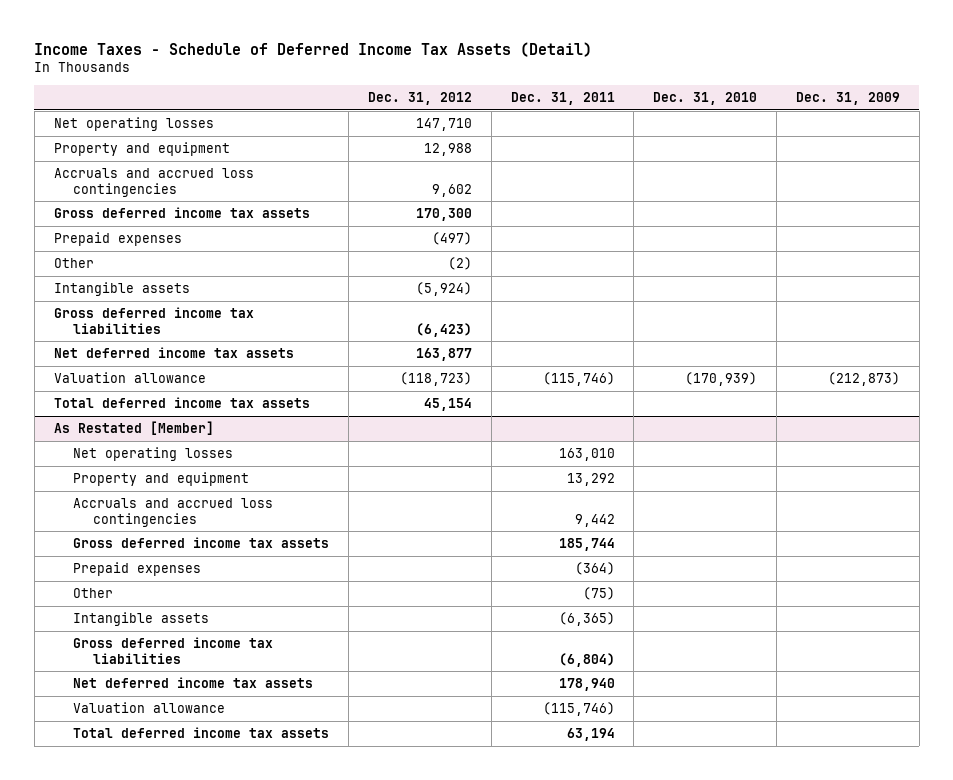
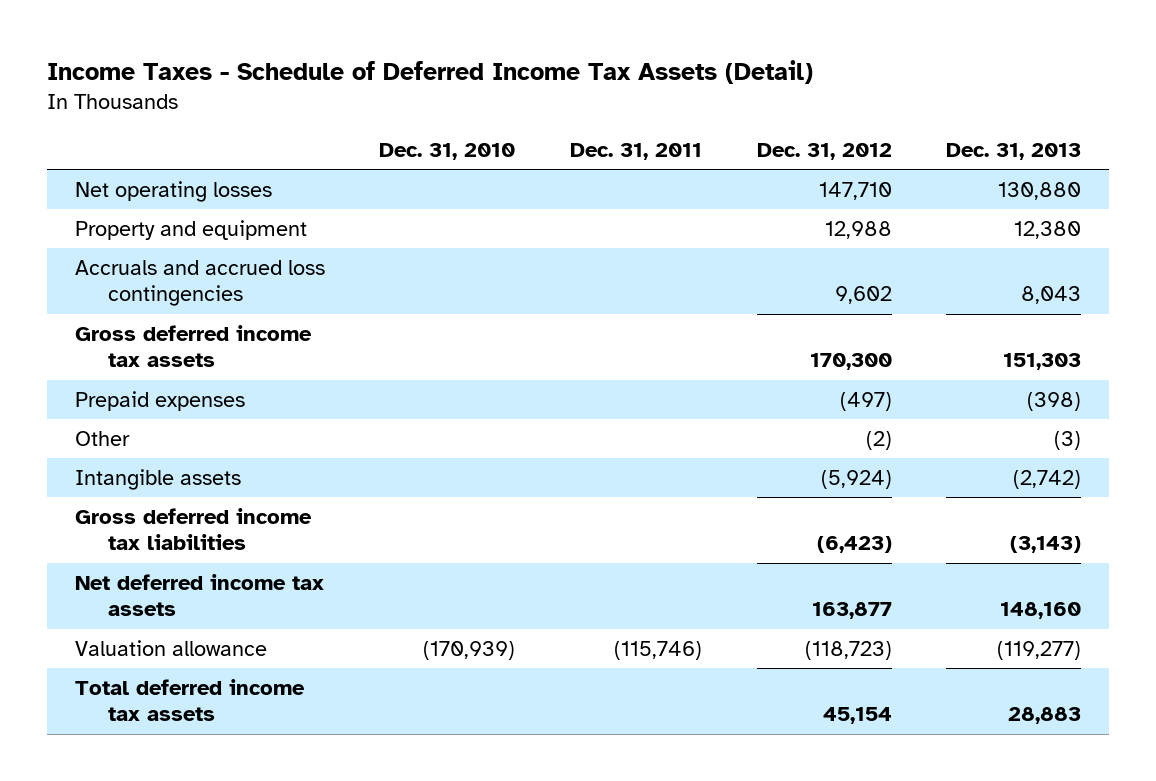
- | Dec. 31, 2012 | Dec. 31, 2011 | Dec. 31, 2010 | Dec. 31, 2009
+ | Dec. 31, 2010 | Dec. 31, 2011 | Dec. 31, 2012 | Dec. 31, 2013
- As Restated [Member]
- Net operating losses | | 163,010 | |
- Property and equipment | | 13,292 | |
- Accruals and accrued loss contingencies | | 9,442 | |
- Gross deferred income tax assets | | 185,744 | |
- Prepaid expenses | | (364) | |
- Other | | (75) | |
- Intangible assets | | (6,365) | |
- Gross deferred income tax liabilities | | (6,804) | |
- Net deferred income tax assets | | 178,940 | |
- Valuation allowance | | (115,746) | |
- Total deferred income tax assets | | 63,194 | |

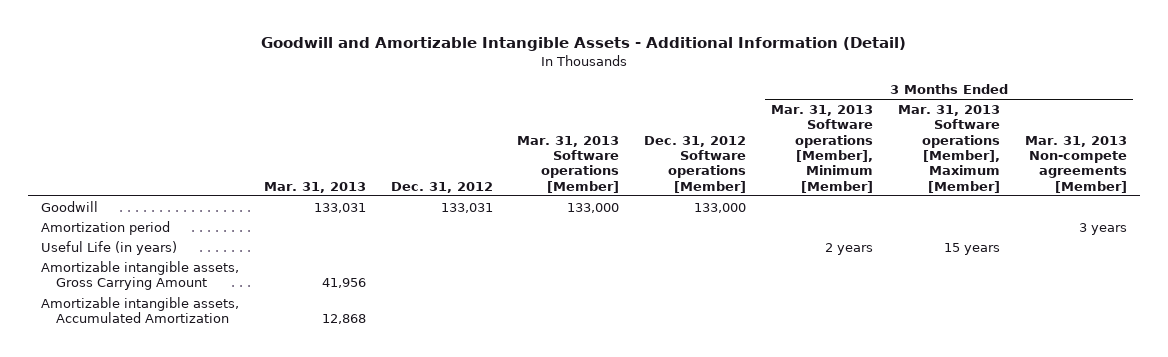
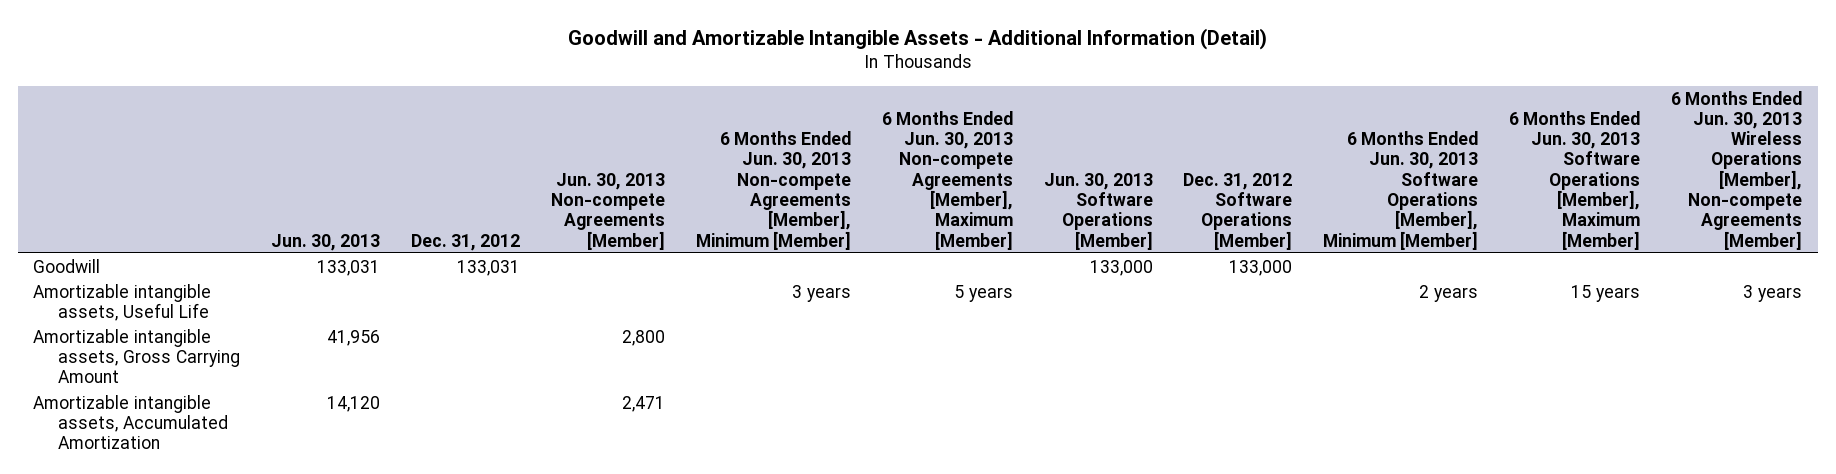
- | Mar. 31, 2013 | Dec. 31, 2012 | Mar. 31, 2013 Software operations [Member] | Dec. 31, 2012 Software operations [Member] | 3 Months Ended Mar. 31, 2013 Software operations [Member], Minimum [Member] | 3 Months Ended Mar. 31, 2013 Software operations [Member], Maximum [Member] | 3 Months Ended Mar. 31, 2013 Non-compete agreements [Member]
+ | Jun. 30, 2013 | Dec. 31, 2012 | Jun. 30, 2013 Non-compete Agreements [Member] | 6 Months Ended Jun. 30, 2013 Non-compete Agreements [Member], Minimum [Member] | 6 Months Ended Jun. 30, 2013 Non-compete Agreements [Member], Maximum [Member] | Jun. 30, 2013 Software Operations [Member] | Dec. 31, 2012 Software Operations [Member] | 6 Months Ended Jun. 30, 2013 Software Operations [Member], Minimum [Member] | 6 Months Ended Jun. 30, 2013 Software Operations [Member], Maximum [Member] | 6 Months Ended Jun. 30, 2013 Wireless Operations [Member], Non-compete Agreements [Member]
- Amortization period | | | | | | | 3 years
- Useful Life (in years) | | | | | 2 years | 15 years |
+ Amortizable intangible assets, Useful Life | | | | 3 years | 5 years | | | 2 years | 15 years | 3 years

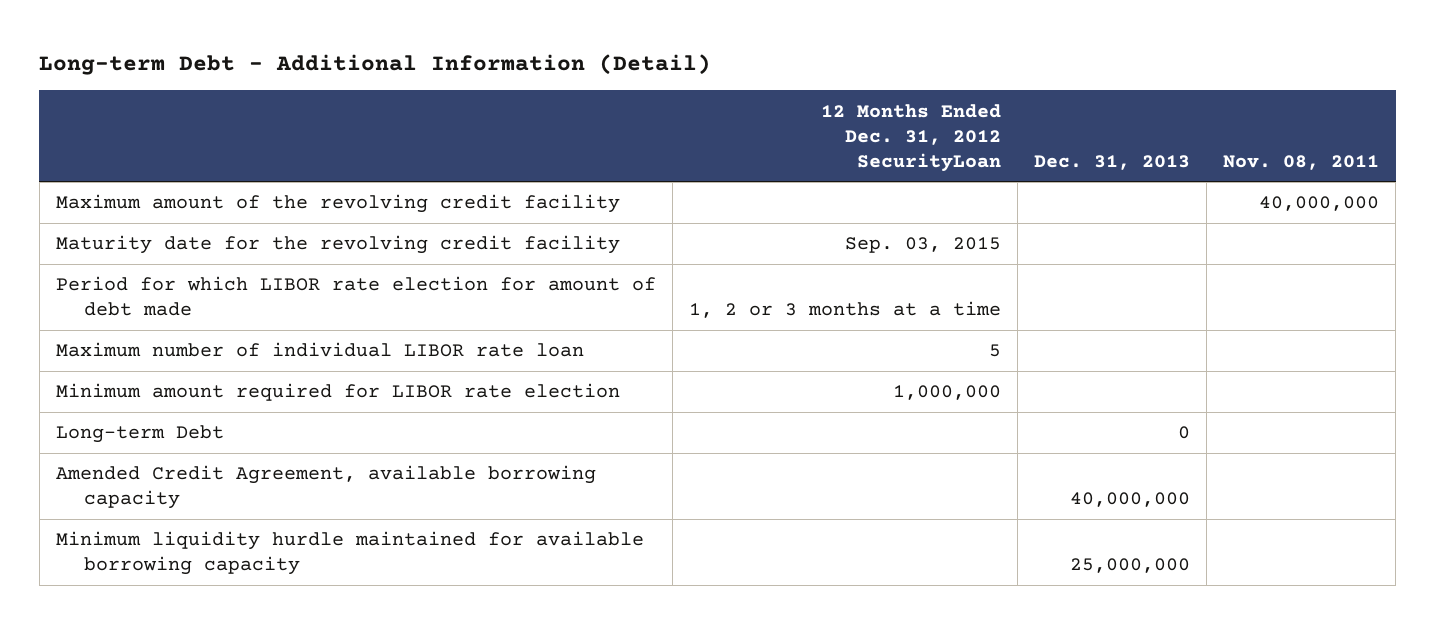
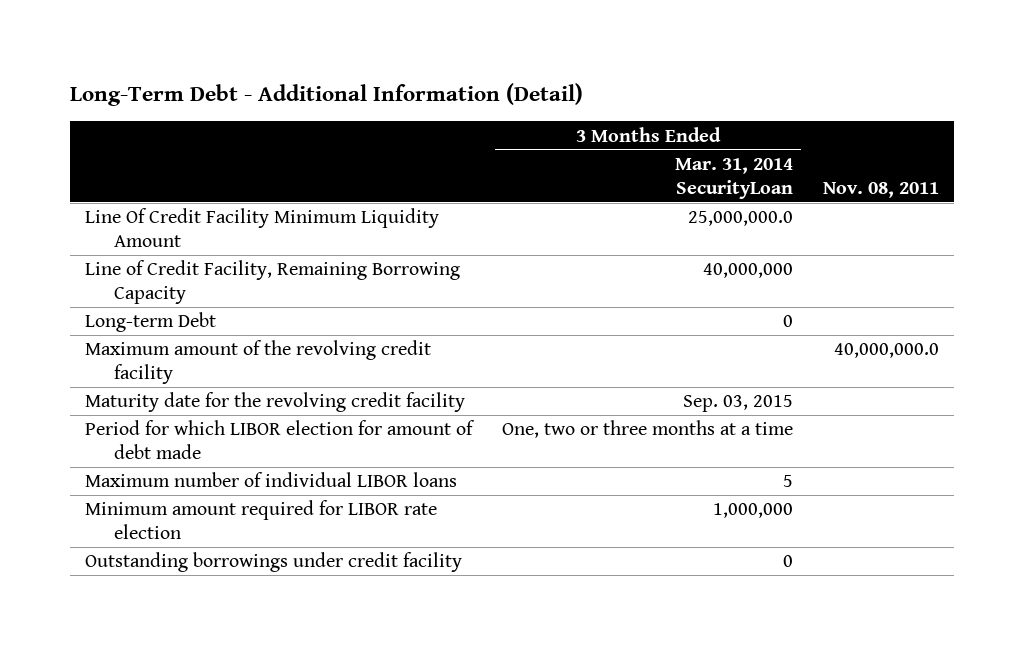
- Long-term Debt - Additional Information (Detail)
+ Long-Term Debt - Additional Information (Detail)
- | 12 Months Ended Dec. 31, 2012 SecurityLoan | Dec. 31, 2013 | Nov. 08, 2011
+ | 3 Months Ended Mar. 31, 2014 SecurityLoan | Nov. 08, 2011
- Maximum amount of the revolving credit facility | | | 40,000,000
+ Line Of Credit Facility Minimum Liquidity Amount | 25,000,000.0 |
+ Line of Credit Facility, Remaining Borrowing Capacity | 40,000,000 |
moved up: Long-term Debt | 0 |
+ Maximum amount of the revolving credit facility | | 40,000,000.0
- Period for which LIBOR rate election for amount of debt made | 1, 2 or 3 months at a time | |
- Maximum number of individual LIBOR rate loan | 5 | |
+ Period for which LIBOR election for amount of debt made | One, two or three months at a time |
+ Maximum number of individual LIBOR loans | 5 |
- Amended Credit Agreement, available borrowing capacity | | 40,000,000 |
- Minimum liquidity hurdle maintained for available borrowing capacity | | 25,000,000 |
+ Outstanding borrowings under credit facility | 0 |

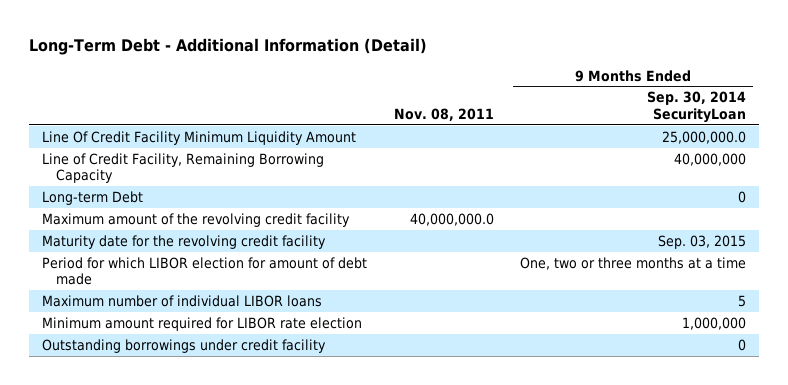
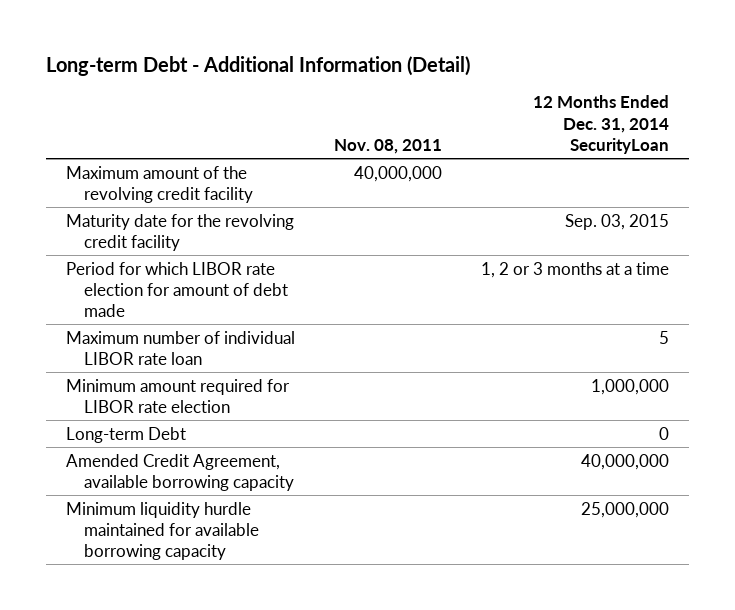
- Long-Term Debt - Additional Information (Detail)
+ Long-term Debt - Additional Information (Detail)
- | Nov. 08, 2011 | 9 Months Ended Sep. 30, 2014 SecurityLoan
+ | Nov. 08, 2011 | 12 Months Ended Dec. 31, 2014 SecurityLoan
- Line Of Credit Facility Minimum Liquidity Amount | | 25,000,000.0
- Line of Credit Facility, Remaining Borrowing Capacity | | 40,000,000
- Maximum amount of the revolving credit facility | 40,000,000.0 |
+ Maximum amount of the revolving credit facility | 40,000,000 |
- Period for which LIBOR election for amount of debt made | | One, two or three months at a time
- Maximum number of individual LIBOR loans | | 5
+ Period for which LIBOR rate election for amount of debt made | | 1, 2 or 3 months at a time
+ Maximum number of individual LIBOR rate loan | | 5
- Outstanding borrowings under credit facility | | 0
moved down: Long-term Debt | | 0
+ Amended Credit Agreement, available borrowing capacity | | 40,000,000
+ Minimum liquidity hurdle maintained for available borrowing capacity | | 25,000,000

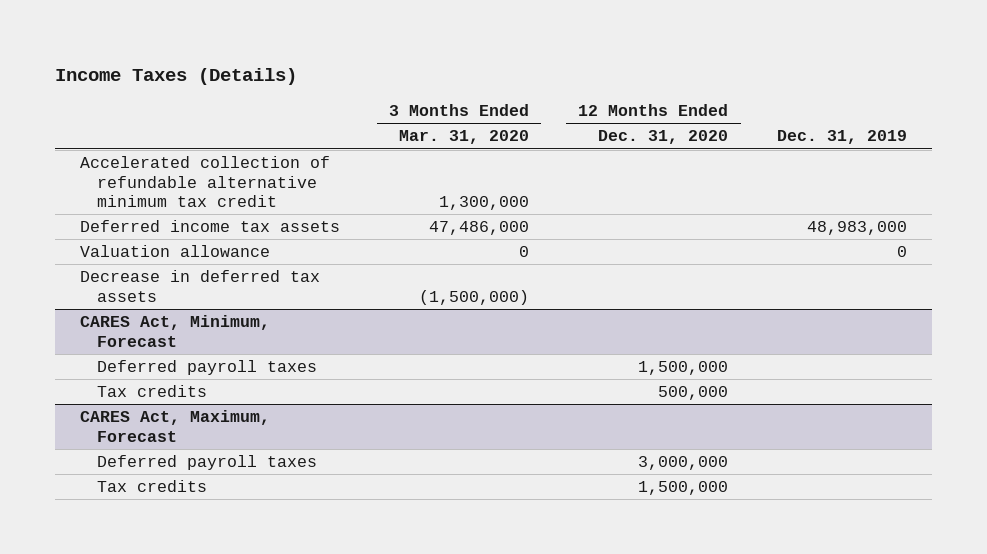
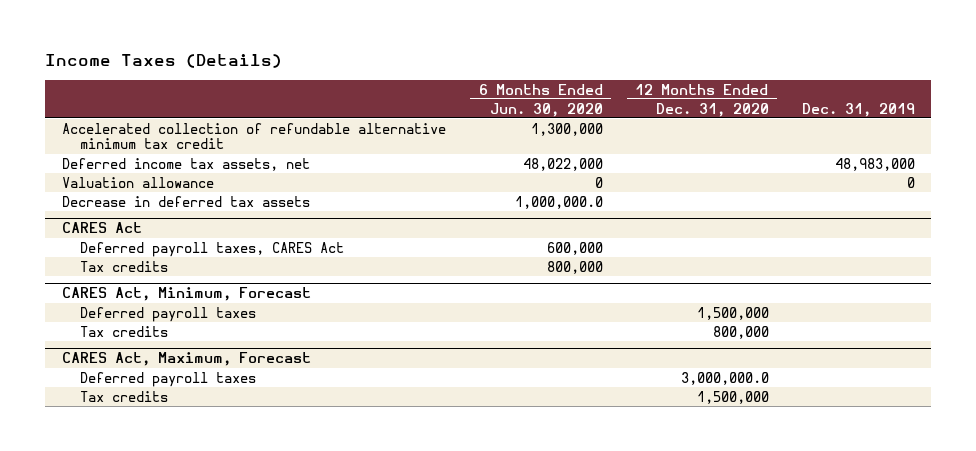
- | 3 Months Ended Mar. 31, 2020 | 12 Months Ended Dec. 31, 2020 | Dec. 31, 2019
+ | 6 Months Ended Jun. 30, 2020 | 12 Months Ended Dec. 31, 2020 | Dec. 31, 2019
- Deferred income tax assets | 47,486,000 | | 48,983,000
+ Deferred income tax assets, net | 48,022,000 | | 48,983,000
+ CARES Act
+ Deferred payroll taxes, CARES Act | 600,000 | |
+ Tax credits | 800,000 | |
@ CARES Act, Minimum, Forecast
- Tax credits | | 500,000 |
+ Tax credits | | 800,000 |
@ CARES Act, Maximum, Forecast
- Deferred payroll taxes | | 3,000,000 |
+ Deferred payroll taxes | | 3,000,000.0 |

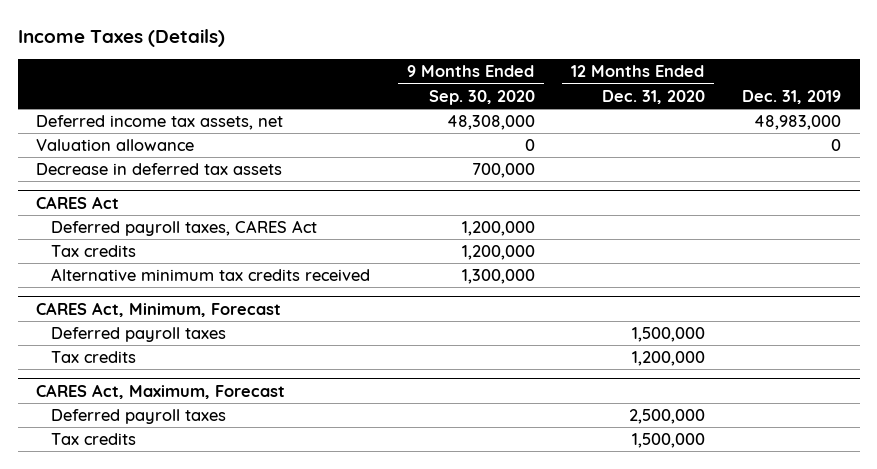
- | 6 Months Ended Jun. 30, 2020 | 12 Months Ended Dec. 31, 2020 | Dec. 31, 2019
+ | 9 Months Ended Sep. 30, 2020 | 12 Months Ended Dec. 31, 2020 | Dec. 31, 2019
- Accelerated collection of refundable alternative minimum tax credit | 1,300,000 | |
@ CARES Act
+ Alternative minimum tax credits received | 1,300,000 | |
@ CARES Act, Minimum, Forecast
- Tax credits | | 800,000 |
+ Tax credits | | 1,200,000 |
@ CARES Act, Maximum, Forecast
- Deferred payroll taxes | | 3,000,000.0 |
+ Deferred payroll taxes | | 2,500,000 |

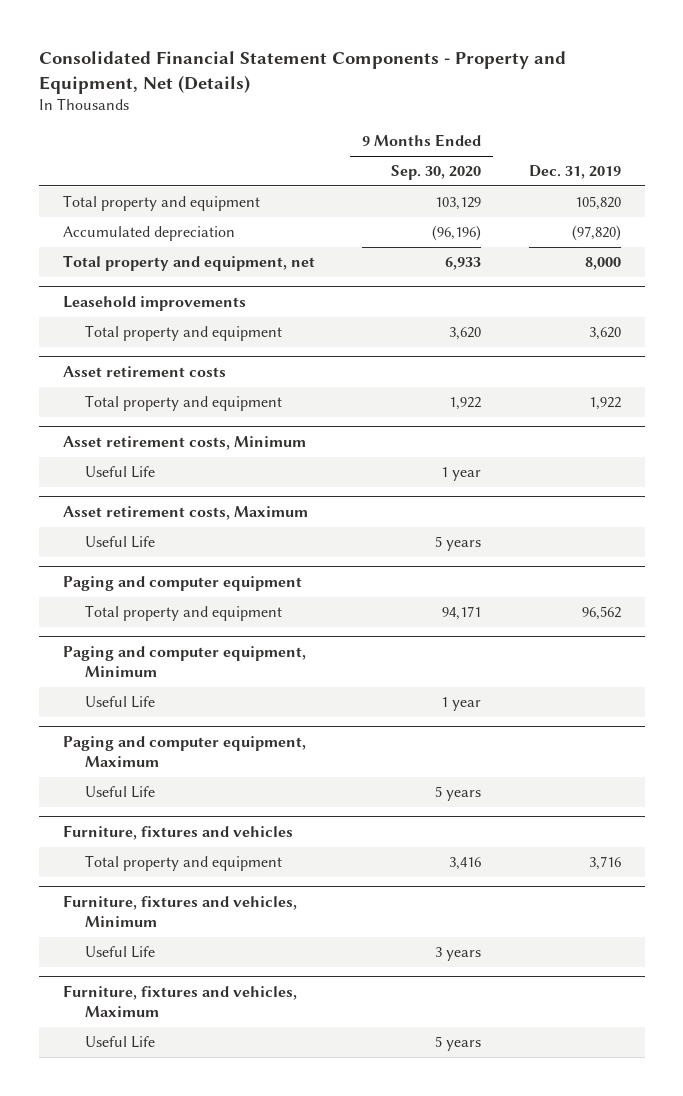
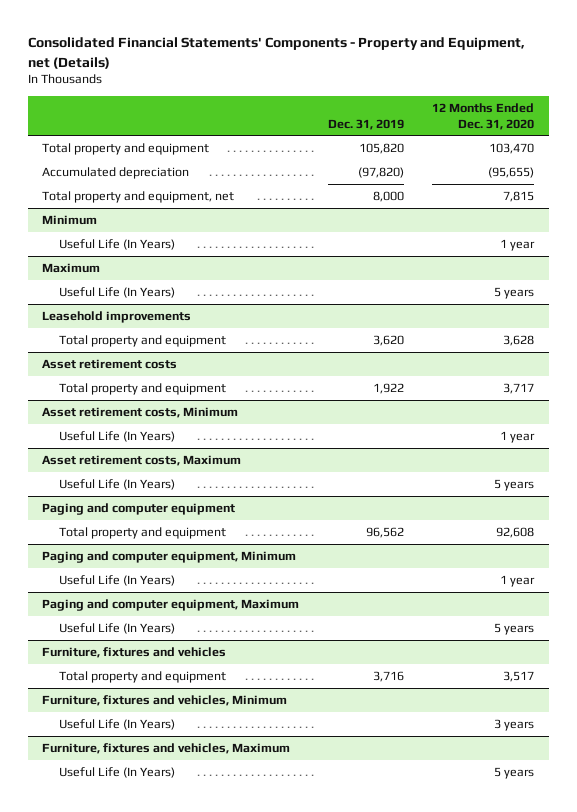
- Consolidated Financial Statement Components - Property and Equipment, Net (Details)
+ Consolidated Financial Statements' Components - Property and Equipment, net (Details)
- | 9 Months Ended Sep. 30, 2020 | Dec. 31, 2019
+ | Dec. 31, 2019 | 12 Months Ended Dec. 31, 2020
+ Minimum
+ Useful Life (In Years) | | 1 year
+ Maximum
+ Useful Life (In Years) | | 5 years
@ Asset retirement costs, Minimum
- Useful Life | 1 year |
+ Useful Life (In Years) | | 1 year
@ Asset retirement costs, Maximum
- Useful Life | 5 years |
+ Useful Life (In Years) | | 5 years
@ Paging and computer equipment, Minimum
- Useful Life | 1 year |
+ Useful Life (In Years) | | 1 year
@ Paging and computer equipment, Maximum
- Useful Life | 5 years |
+ Useful Life (In Years) | | 5 years
@ Furniture, fixtures and vehicles, Minimum
- Useful Life | 3 years |
+ Useful Life (In Years) | | 3 years
@ Furniture, fixtures and vehicles, Maximum
- Useful Life | 5 years |
+ Useful Life (In Years) | | 5 years

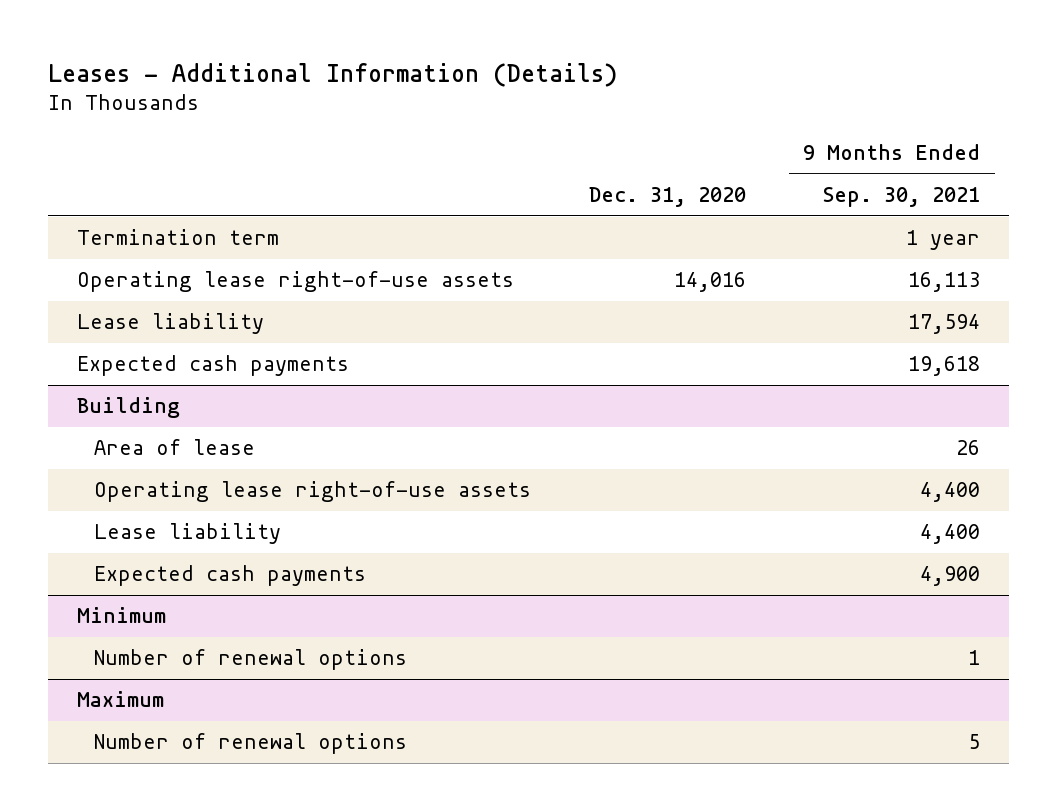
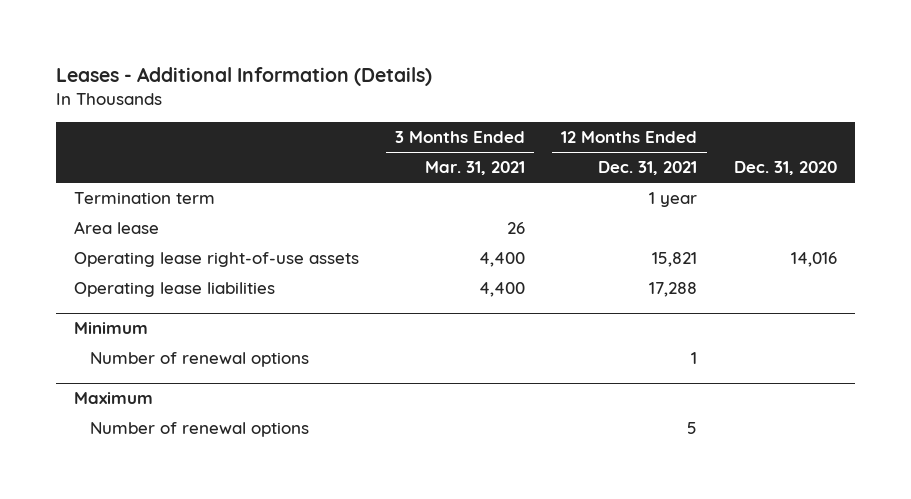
- | Dec. 31, 2020 | 9 Months Ended Sep. 30, 2021
+ | 3 Months Ended Mar. 31, 2021 | 12 Months Ended Dec. 31, 2021 | Dec. 31, 2020
+ Area lease | 26 | |
- Lease liability | | 17,594
- Expected cash payments | | 19,618
- Building
- Area of lease | | 26
- Operating lease right-of-use assets | | 4,400
- Lease liability | | 4,400
- Expected cash payments | | 4,900
+ Operating lease liabilities | 4,400 | 17,288 |

